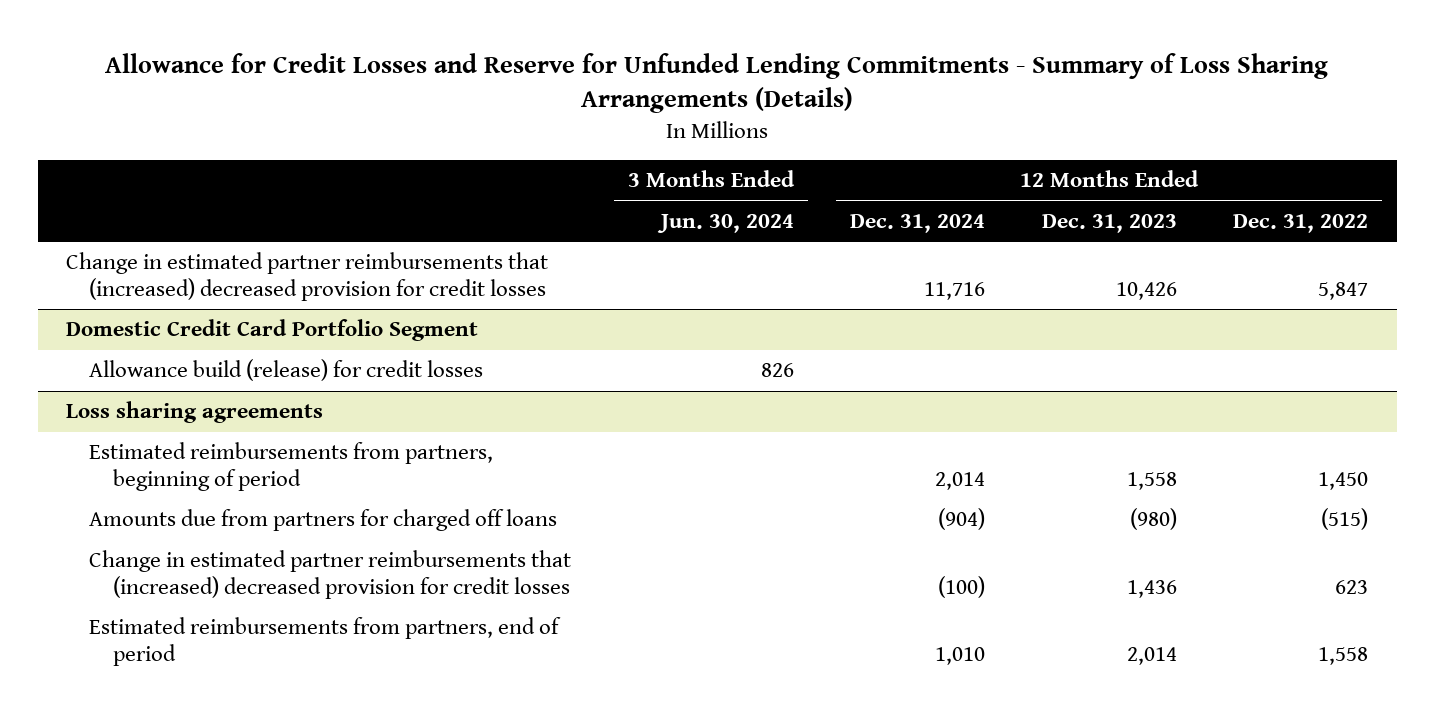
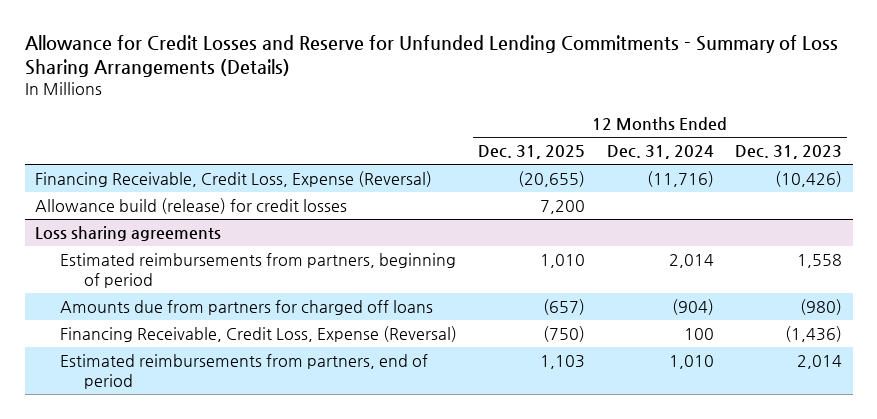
- | 3 Months Ended Jun. 30, 2024 | 12 Months Ended Dec. 31, 2024 | 12 Months Ended Dec. 31, 2023 | 12 Months Ended Dec. 31, 2022
+ | 12 Months Ended Dec. 31, 2025 | 12 Months Ended Dec. 31, 2024 | 12 Months Ended Dec. 31, 2023
- Change in estimated partner reimbursements that (increased) decreased provision for credit losses | | 11,716 | 10,426 | 5,847
- Domestic Credit Card Portfolio Segment
+ Financing Receivable, Credit Loss, Expense (Reversal) | (20,655) | (11,716) | (10,426)
@ Loss sharing agreements
- Change in estimated partner reimbursements that (increased) decreased provision for credit losses | | (100) | 1,436 | 623
+ Financing Receivable, Credit Loss, Expense (Reversal) | (750) | 100 | (1,436)

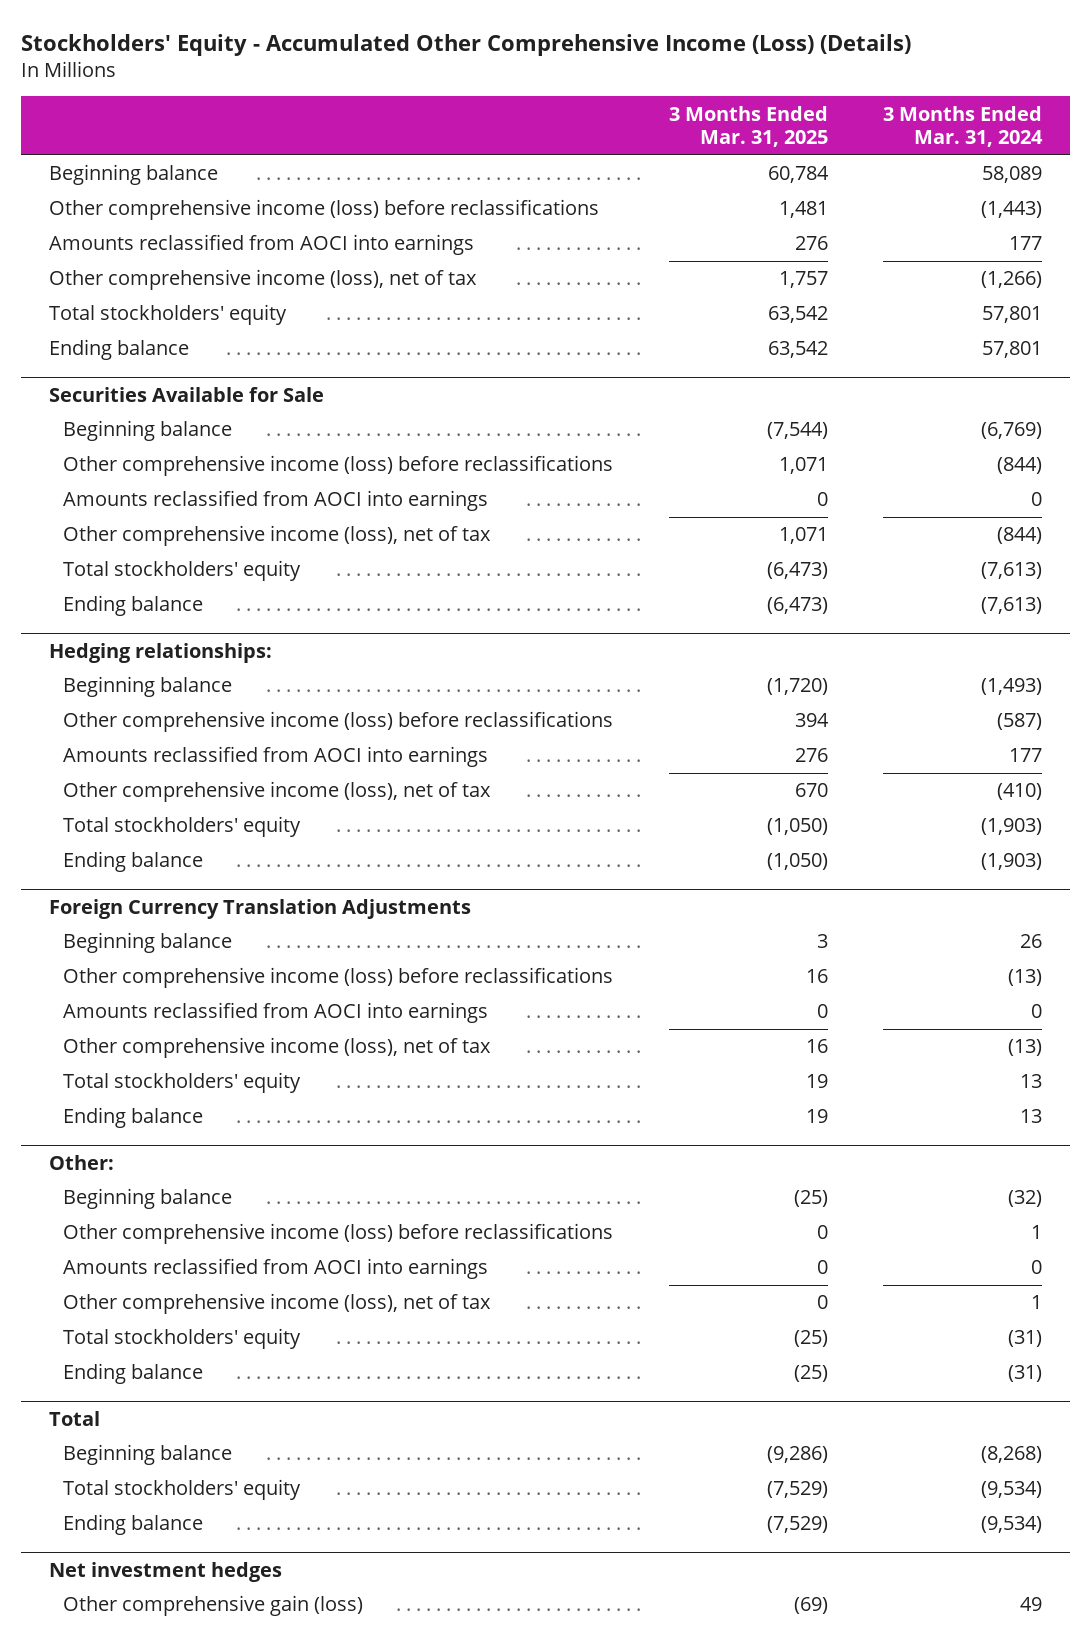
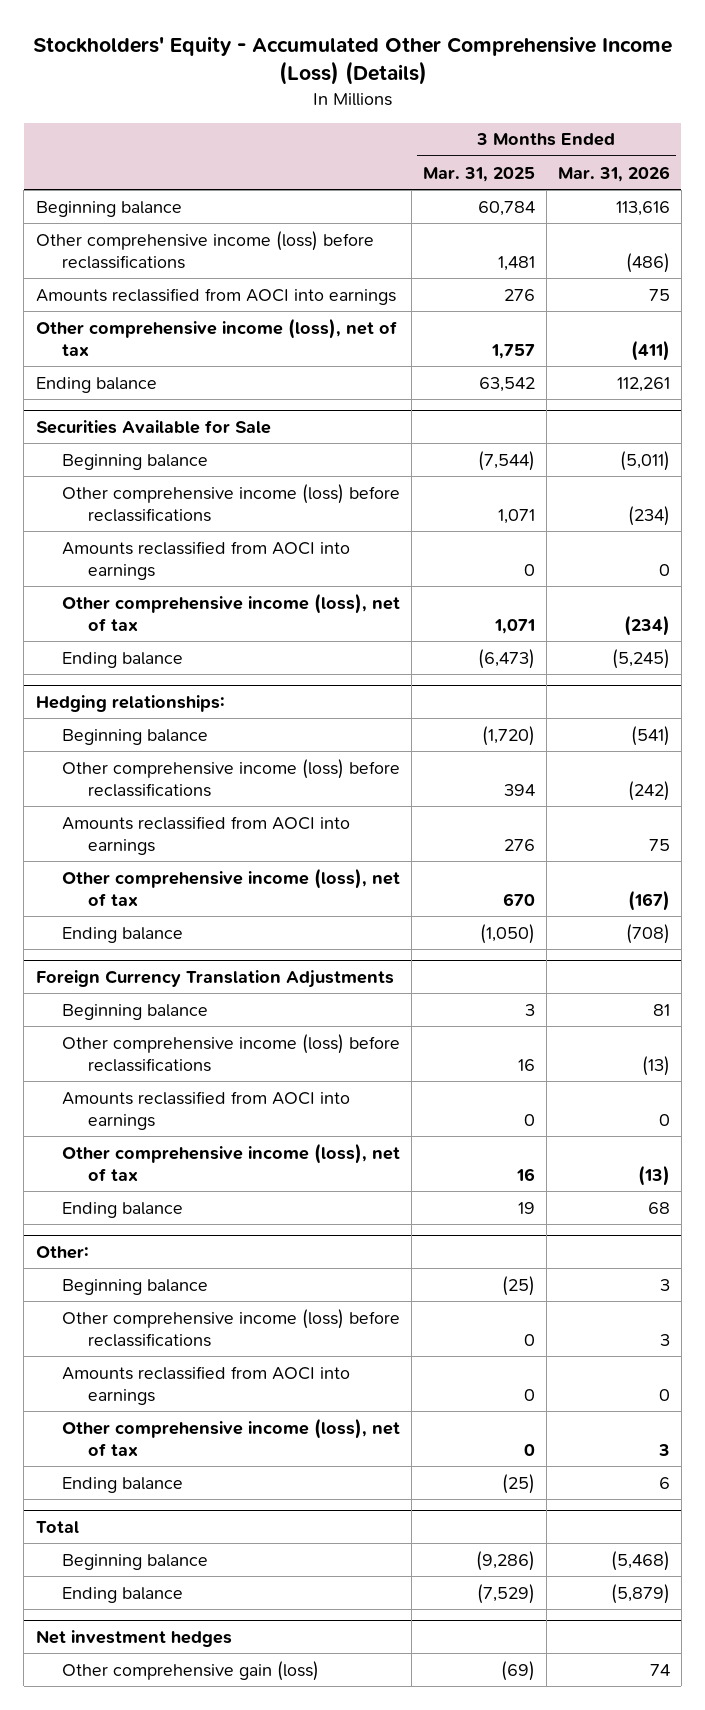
- | 3 Months Ended Mar. 31, 2025 | 3 Months Ended Mar. 31, 2024
+ | 3 Months Ended Mar. 31, 2025 | 3 Months Ended Mar. 31, 2026
- Total stockholders' equity | 63,542 | 57,801
@ Securities Available for Sale
- Total stockholders' equity | (6,473) | (7,613)
@ Hedging relationships:
- Total stockholders' equity | (1,050) | (1,903)
@ Foreign Currency Translation Adjustments
- Total stockholders' equity | 19 | 13
@ Other:
- Total stockholders' equity | (25) | (31)
@ Total
- Total stockholders' equity | (7,529) | (9,534)

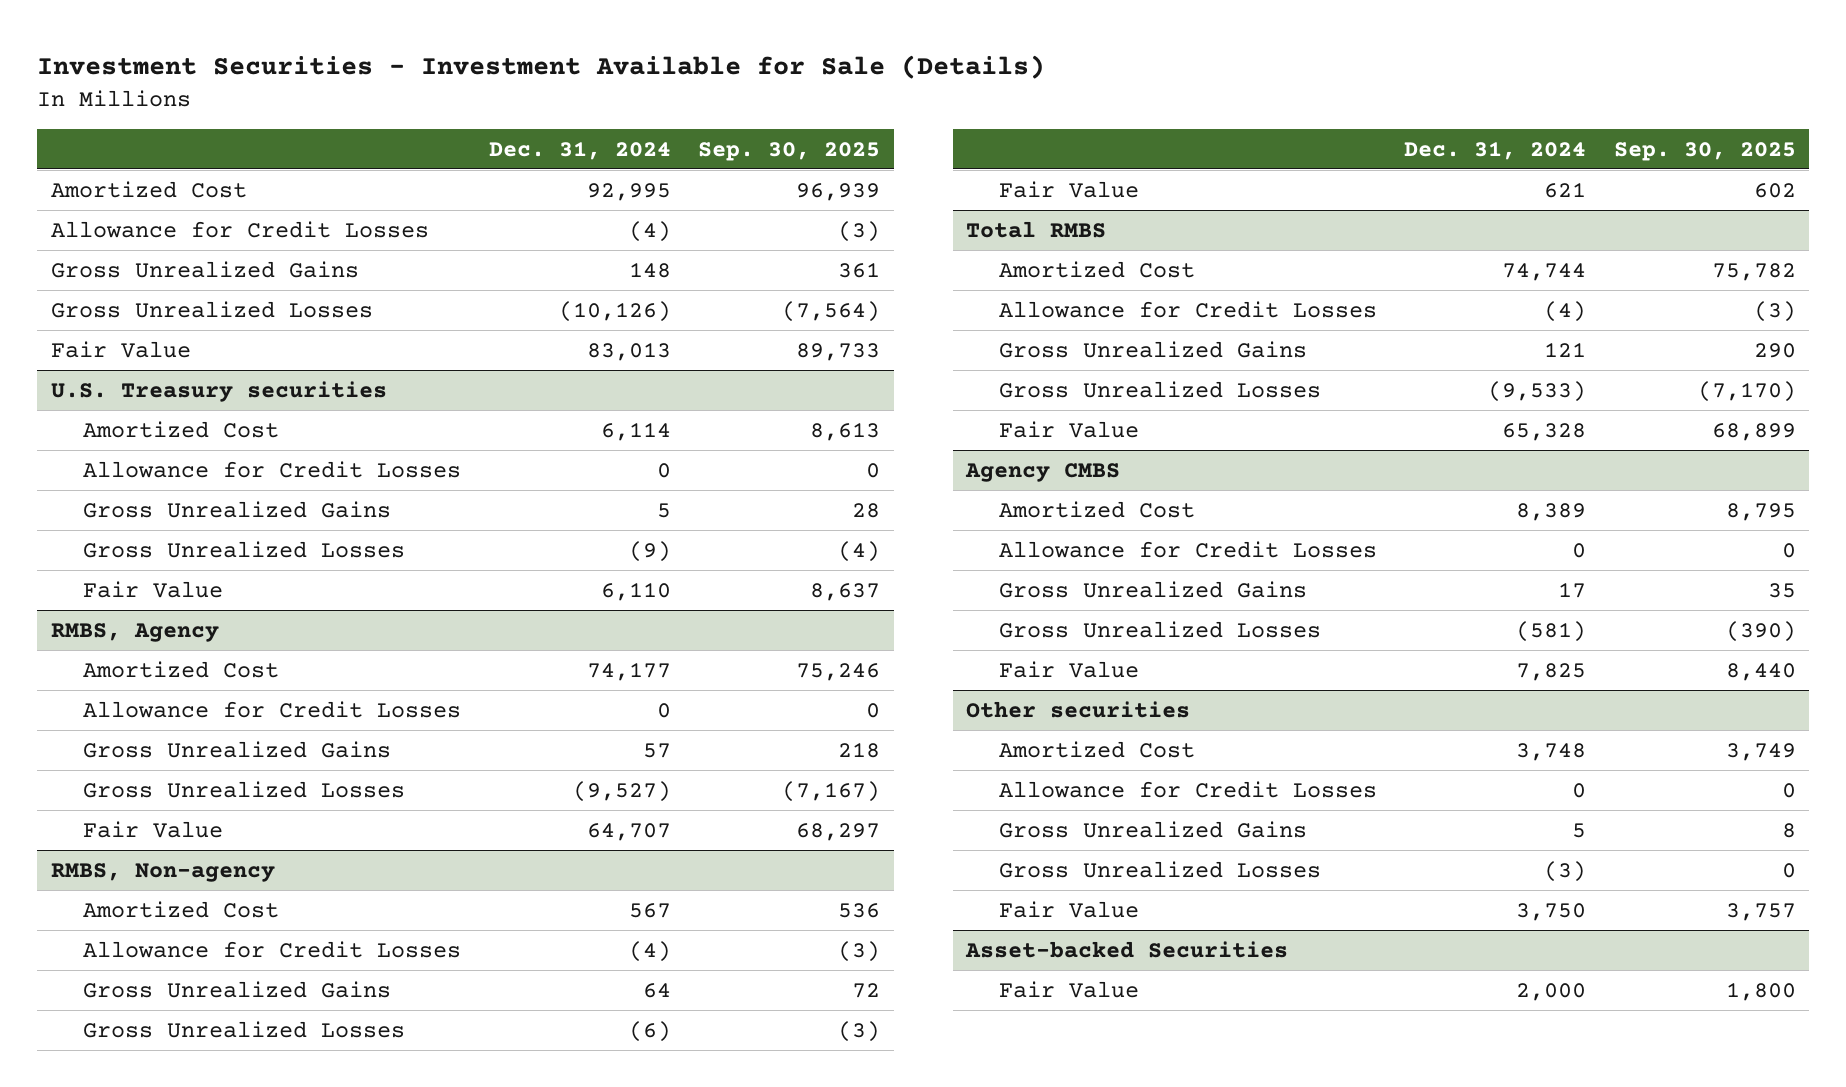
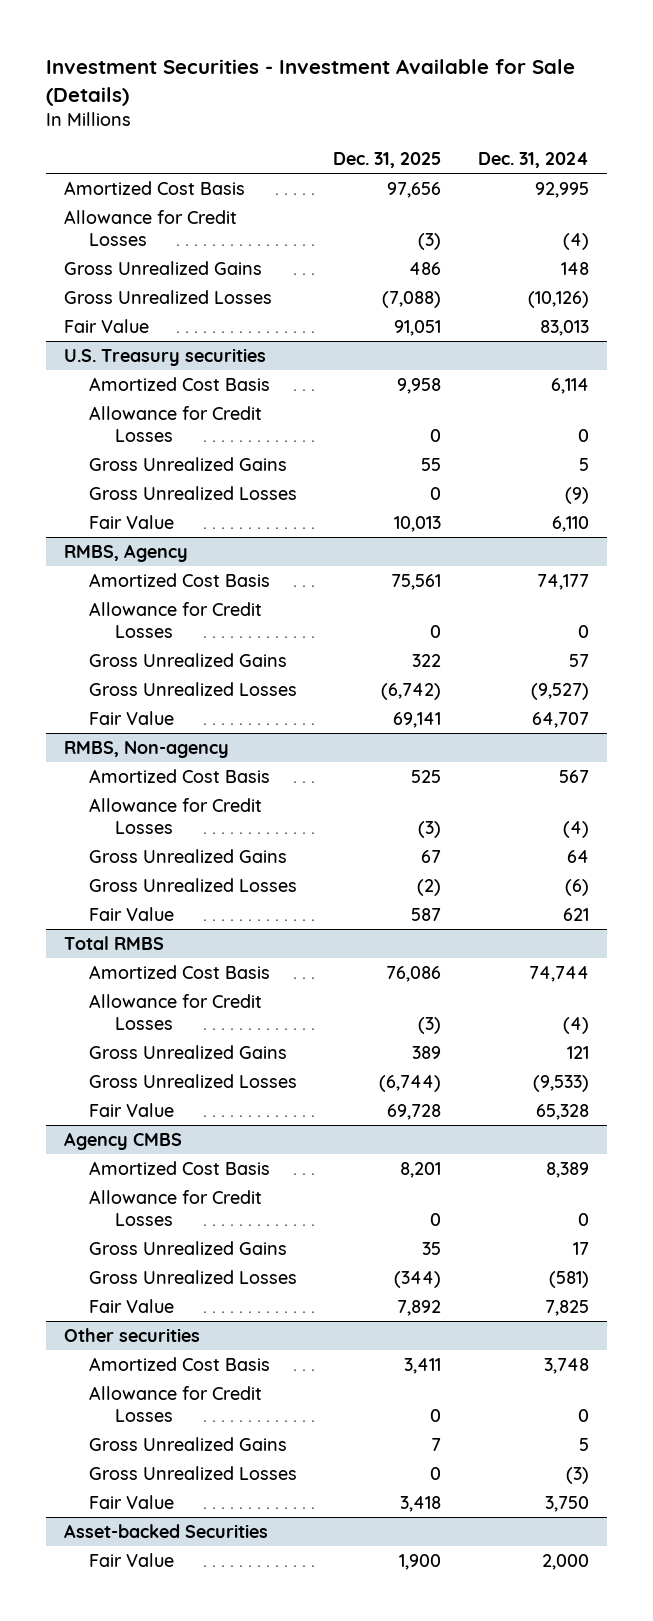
- | Dec. 31, 2024 | Sep. 30, 2025
+ | Dec. 31, 2025 | Dec. 31, 2024
- Amortized Cost | 92,995 | 96,939
+ Amortized Cost Basis | 97,656 | 92,995
@ U.S. Treasury securities
- Amortized Cost | 6,114 | 8,613
+ Amortized Cost Basis | 9,958 | 6,114
@ RMBS, Agency
- Amortized Cost | 74,177 | 75,246
+ Amortized Cost Basis | 75,561 | 74,177
@ RMBS, Non-agency
- Amortized Cost | 567 | 536
+ Amortized Cost Basis | 525 | 567
@ Total RMBS
- Amortized Cost | 74,744 | 75,782
+ Amortized Cost Basis | 76,086 | 74,744
@ Agency CMBS
- Amortized Cost | 8,389 | 8,795
+ Amortized Cost Basis | 8,201 | 8,389
@ Other securities
- Amortized Cost | 3,748 | 3,749
+ Amortized Cost Basis | 3,411 | 3,748

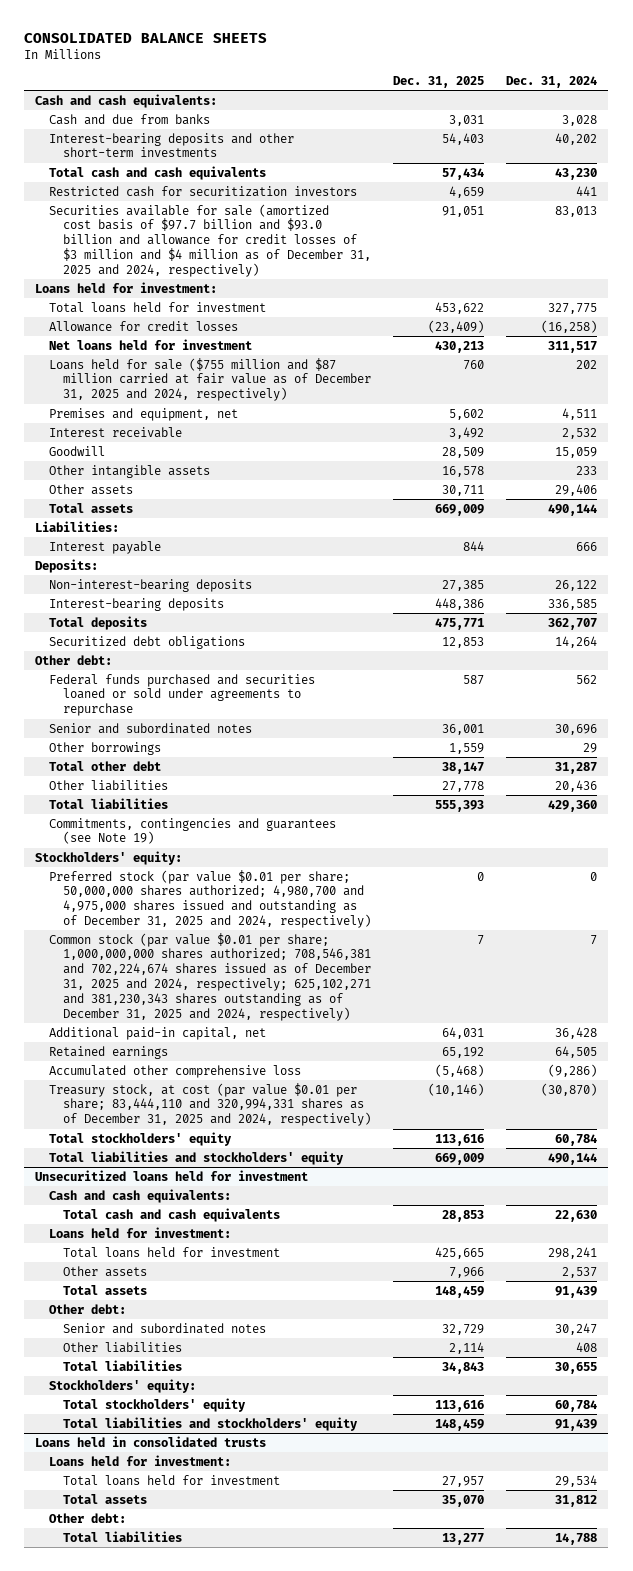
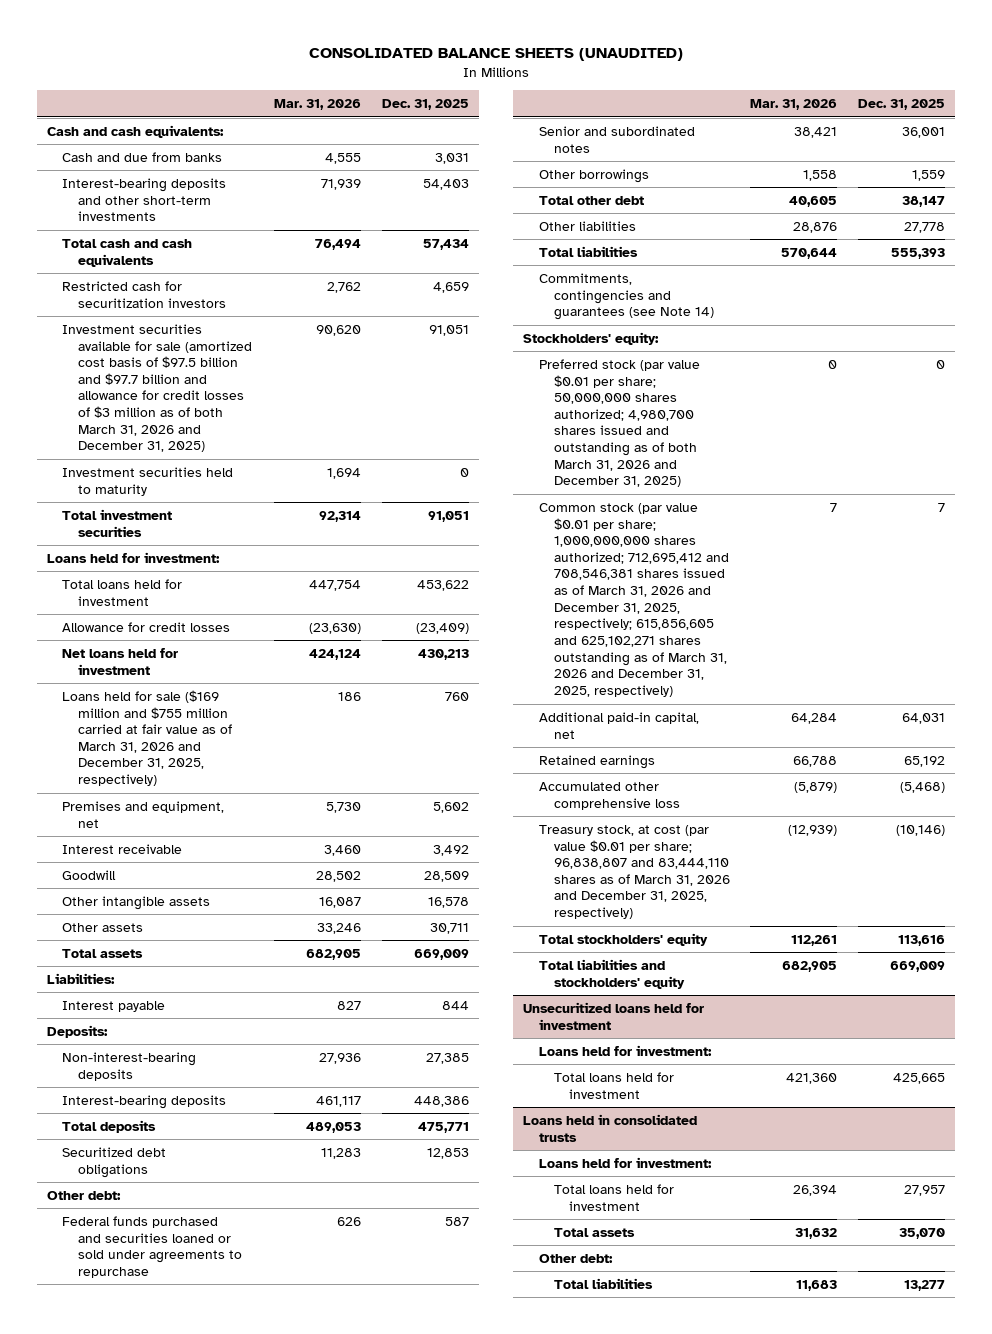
- CONSOLIDATED BALANCE SHEETS
+ CONSOLIDATED BALANCE SHEETS (UNAUDITED)
- | Dec. 31, 2025 | Dec. 31, 2024
+ | Mar. 31, 2026 | Dec. 31, 2025
- Securities available for sale (amortized cost basis of $97.7 billion and $93.0 billion and allowance for credit losses of $3 million and $4 million as of December 31, 2025 and 2024, respectively) | 91,051 | 83,013
+ Investment securities available for sale (amortized cost basis of $97.5 billion and $97.7 billion and allowance for credit losses of $3 million as of both March 31, 2026 and December 31, 2025) | 90,620 | 91,051
+ Investment securities held to maturity | 1,694 | 0
+ Total investment securities | 92,314 | 91,051
- Loans held for sale ($755 million and $87 million carried at fair value as of December 31, 2025 and 2024, respectively) | 760 | 202
+ Loans held for sale ($169 million and $755 million carried at fair value as of March 31, 2026 and December 31, 2025, respectively) | 186 | 760
- Commitments, contingencies and guarantees (see Note 19)
+ Commitments, contingencies and guarantees (see Note 14)
- Preferred stock (par value $0.01 per share; 50,000,000 shares authorized; 4,980,700 and 4,975,000 shares issued and outstanding as of December 31, 2025 and 2024, respectively) | 0 | 0
- Common stock (par value $0.01 per share; 1,000,000,000 shares authorized; 708,546,381 and 702,224,674 shares issued as of December 31, 2025 and 2024, respectively; 625,102,271 and 381,230,343 shares outstanding as of December 31, 2025 and 2024, respectively) | 7 | 7
+ Preferred stock (par value $0.01 per share; 50,000,000 shares authorized; 4,980,700 shares issued and outstanding as of both March 31, 2026 and December 31, 2025) | 0 | 0
+ Common stock (par value $0.01 per share; 1,000,000,000 shares authorized; 712,695,412 and 708,546,381 shares issued as of March 31, 2026 and December 31, 2025, respectively; 615,856,605 and 625,102,271 shares outstanding as of March 31, 2026 and December 31, 2025, respectively) | 7 | 7
- Treasury stock, at cost (par value $0.01 per share; 83,444,110 and 320,994,331 shares as of December 31, 2025 and 2024, respectively) | (10,146) | (30,870)
+ Treasury stock, at cost (par value $0.01 per share; 96,838,807 and 83,444,110 shares as of March 31, 2026 and December 31, 2025, respectively) | (12,939) | (10,146)
@ Unsecuritized loans held for investment
- Cash and cash equivalents:
- Total cash and cash equivalents | 28,853 | 22,630
- Other assets | 7,966 | 2,537
- Total assets | 148,459 | 91,439
- Other debt:
- Senior and subordinated notes | 32,729 | 30,247
- Other liabilities | 2,114 | 408
- Total liabilities | 34,843 | 30,655
- Stockholders' equity:
- Total stockholders' equity | 113,616 | 60,784
- Total liabilities and stockholders' equity | 148,459 | 91,439

